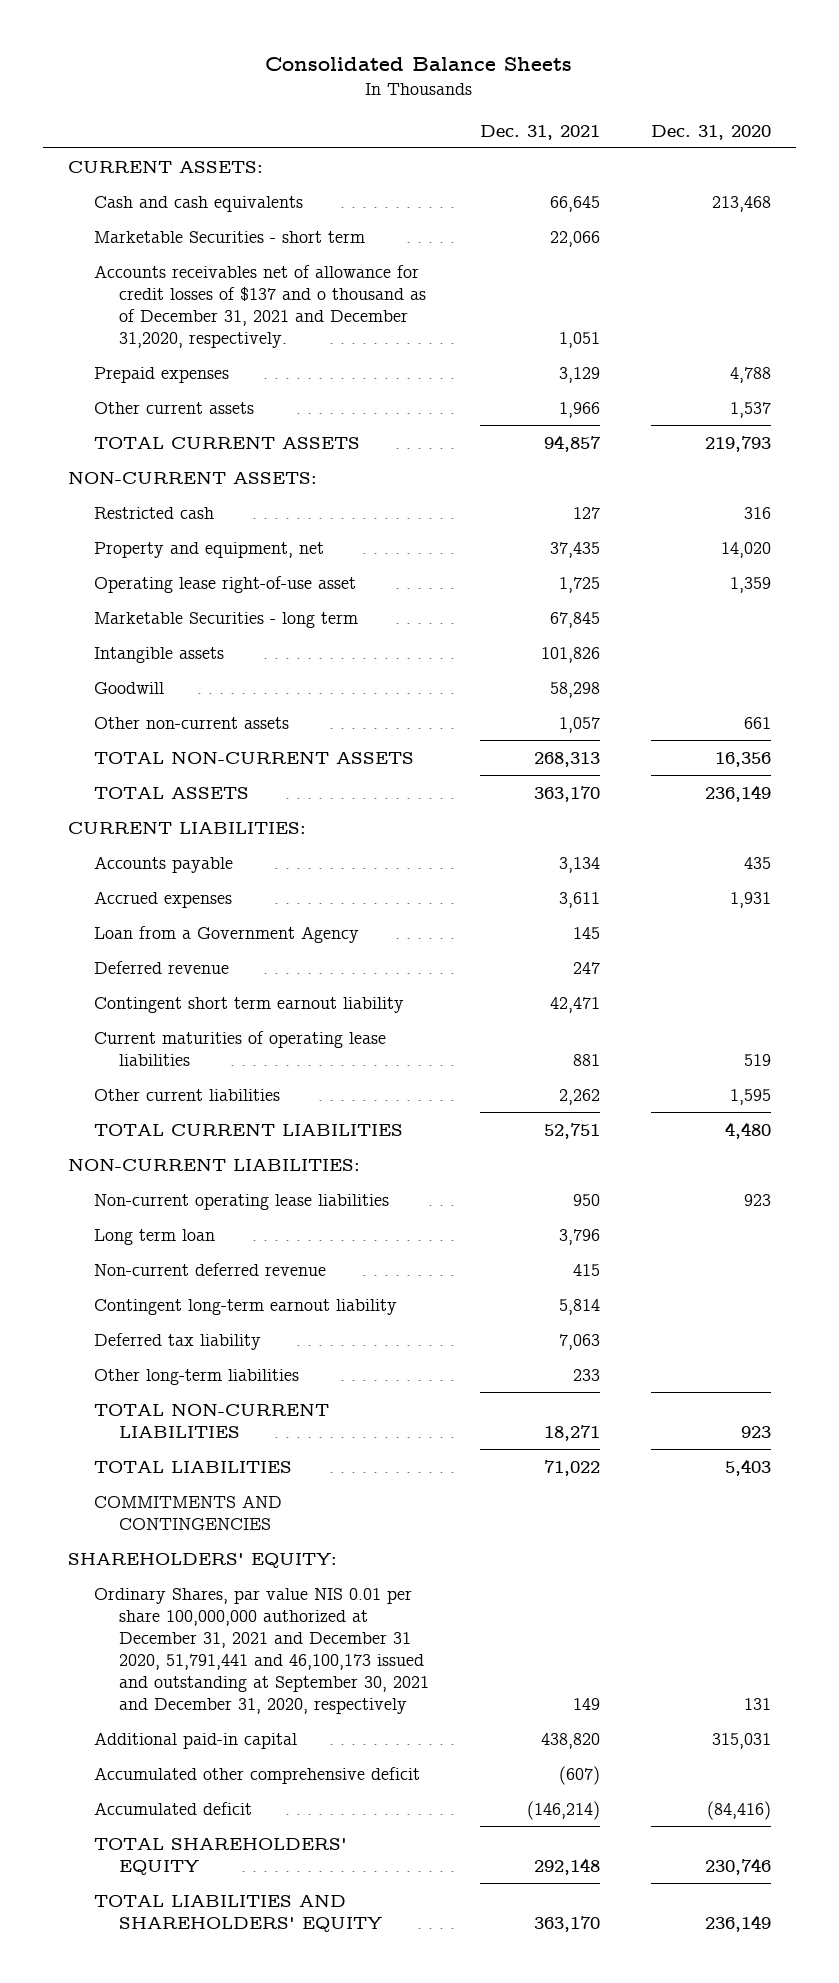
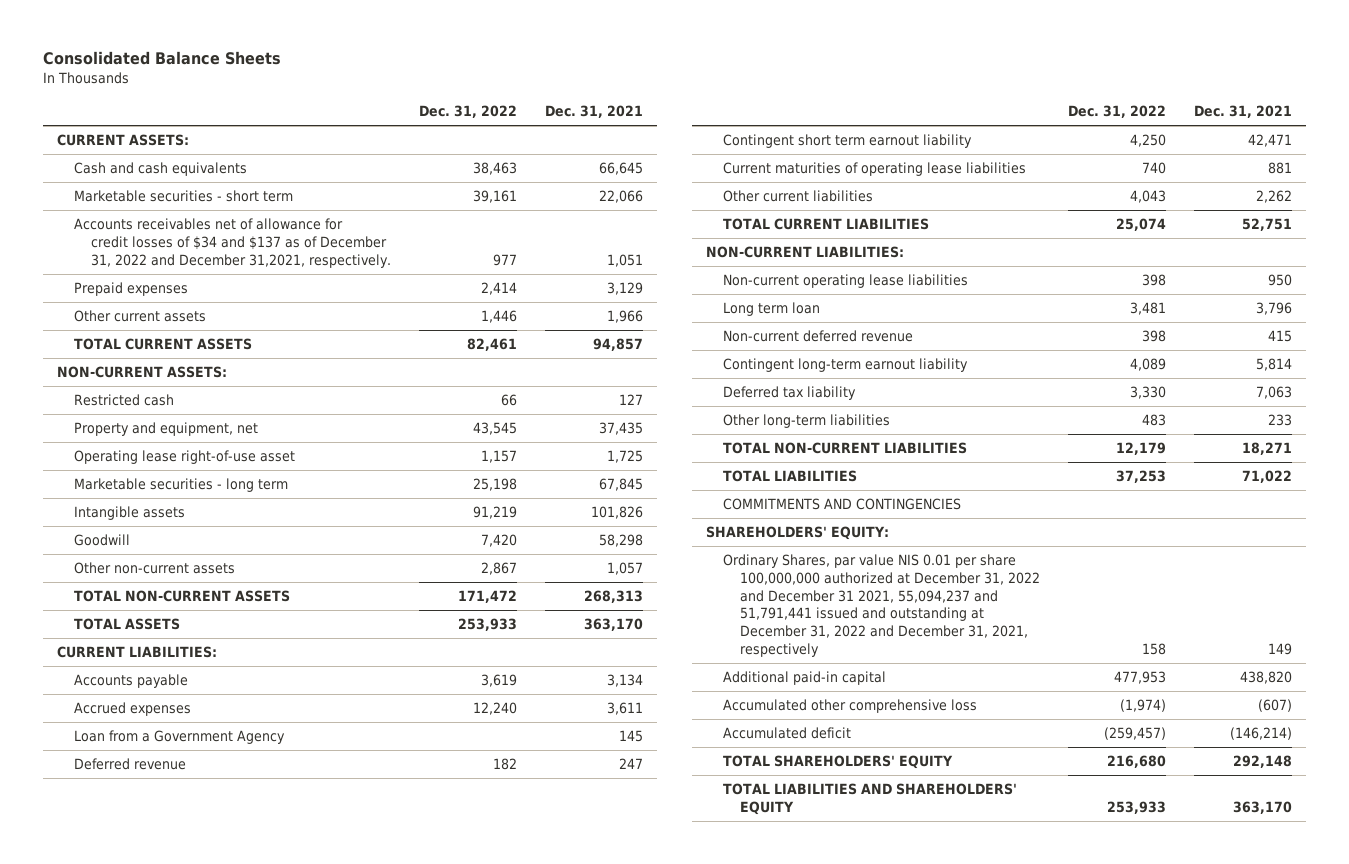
- | Dec. 31, 2021 | Dec. 31, 2020
+ | Dec. 31, 2022 | Dec. 31, 2021
- Marketable Securities - short term | 22,066 |
- Accounts receivables net of allowance for credit losses of $137 and o thousand as of December 31, 2021 and December 31,2020, respectively. | 1,051 |
+ Marketable securities - short term | 39,161 | 22,066
+ Accounts receivables net of allowance for credit losses of $34 and $137 as of December 31, 2022 and December 31,2021, respectively. | 977 | 1,051
- Marketable Securities - long term | 67,845 |
+ Marketable securities - long term | 25,198 | 67,845
- Ordinary Shares, par value NIS 0.01 per share 100,000,000 authorized at December 31, 2021 and December 31 2020, 51,791,441 and 46,100,173 issued and outstanding at September 30, 2021 and December 31, 2020, respectively | 149 | 131
+ Ordinary Shares, par value NIS 0.01 per share 100,000,000 authorized at December 31, 2022 and December 31 2021, 55,094,237 and 51,791,441 issued and outstanding at December 31, 2022 and December 31, 2021, respectively | 158 | 149
- Accumulated other comprehensive deficit | (607) |
+ Accumulated other comprehensive loss | (1,974) | (607)

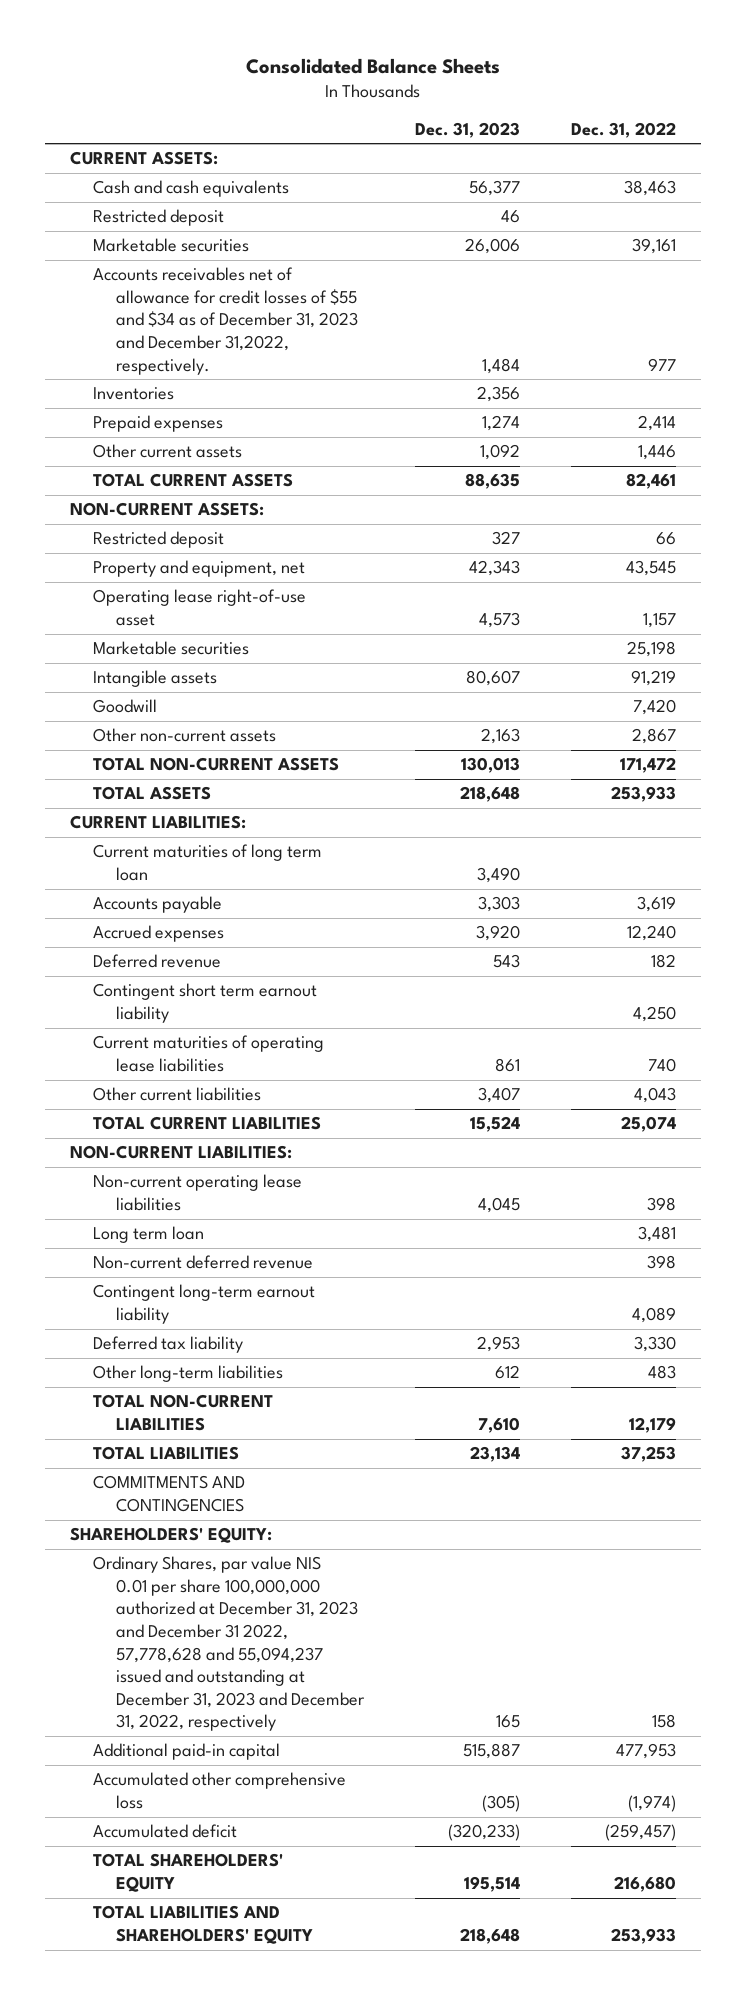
- | Dec. 31, 2022 | Dec. 31, 2021
+ | Dec. 31, 2023 | Dec. 31, 2022
- Marketable securities - short term | 39,161 | 22,066
- Accounts receivables net of allowance for credit losses of $34 and $137 as of December 31, 2022 and December 31,2021, respectively. | 977 | 1,051
+ Restricted deposit | 46 |
+ Marketable securities | 26,006 | 39,161
+ Accounts receivables net of allowance for credit losses of $55 and $34 as of December 31, 2023 and December 31,2022, respectively. | 1,484 | 977
+ Inventories | 2,356 |
- Restricted cash | 66 | 127
+ Restricted deposit | 327 | 66
- Marketable securities - long term | 25,198 | 67,845
+ Marketable securities | | 25,198
+ Current maturities of long term loan | 3,490 |
- Loan from a Government Agency | | 145
- Ordinary Shares, par value NIS 0.01 per share 100,000,000 authorized at December 31, 2022 and December 31 2021, 55,094,237 and 51,791,441 issued and outstanding at December 31, 2022 and December 31, 2021, respectively | 158 | 149
+ Ordinary Shares, par value NIS 0.01 per share 100,000,000 authorized at December 31, 2023 and December 31 2022, 57,778,628 and 55,094,237 issued and outstanding at December 31, 2023 and December 31, 2022, respectively | 165 | 158

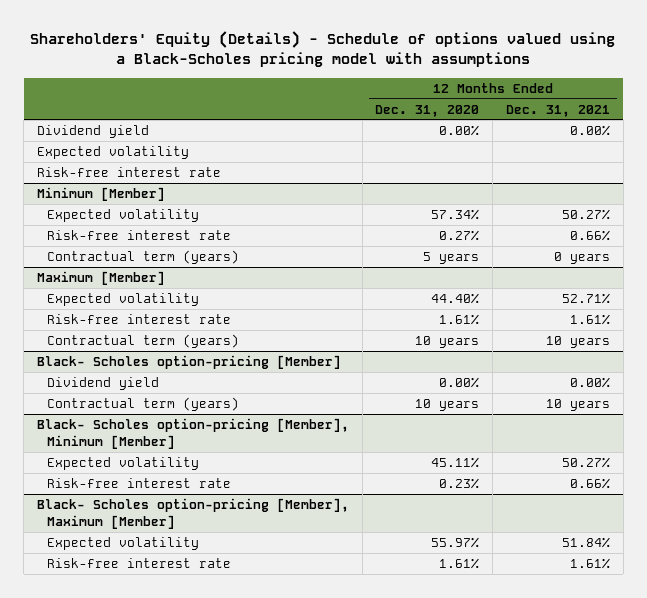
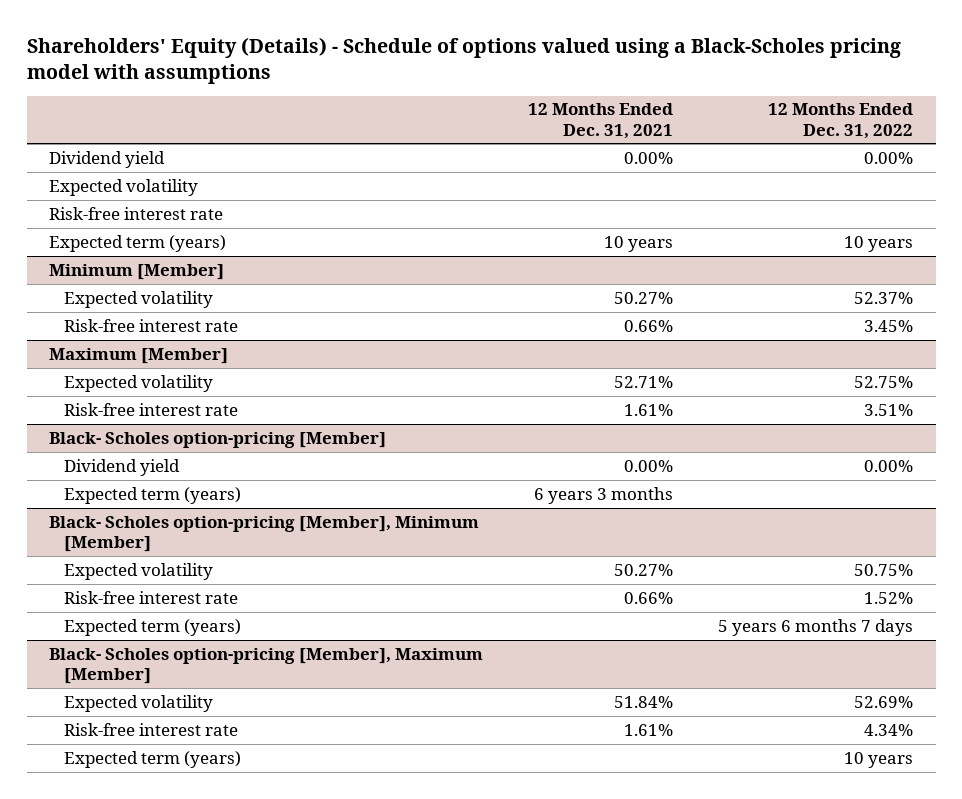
- | 12 Months Ended Dec. 31, 2020 | 12 Months Ended Dec. 31, 2021
+ | 12 Months Ended Dec. 31, 2021 | 12 Months Ended Dec. 31, 2022
+ Expected term (years) | 10 years | 10 years
@ Minimum [Member]
- Contractual term (years) | 5 years | 0 years
@ Maximum [Member]
- Contractual term (years) | 10 years | 10 years
@ Black- Scholes option-pricing [Member]
- Contractual term (years) | 10 years | 10 years
+ Expected term (years) | 6 years 3 months |
@ Black- Scholes option-pricing [Member], Minimum [Member]
+ Expected term (years) | | 5 years 6 months 7 days
@ Black- Scholes option-pricing [Member], Maximum [Member]
+ Expected term (years) | | 10 years

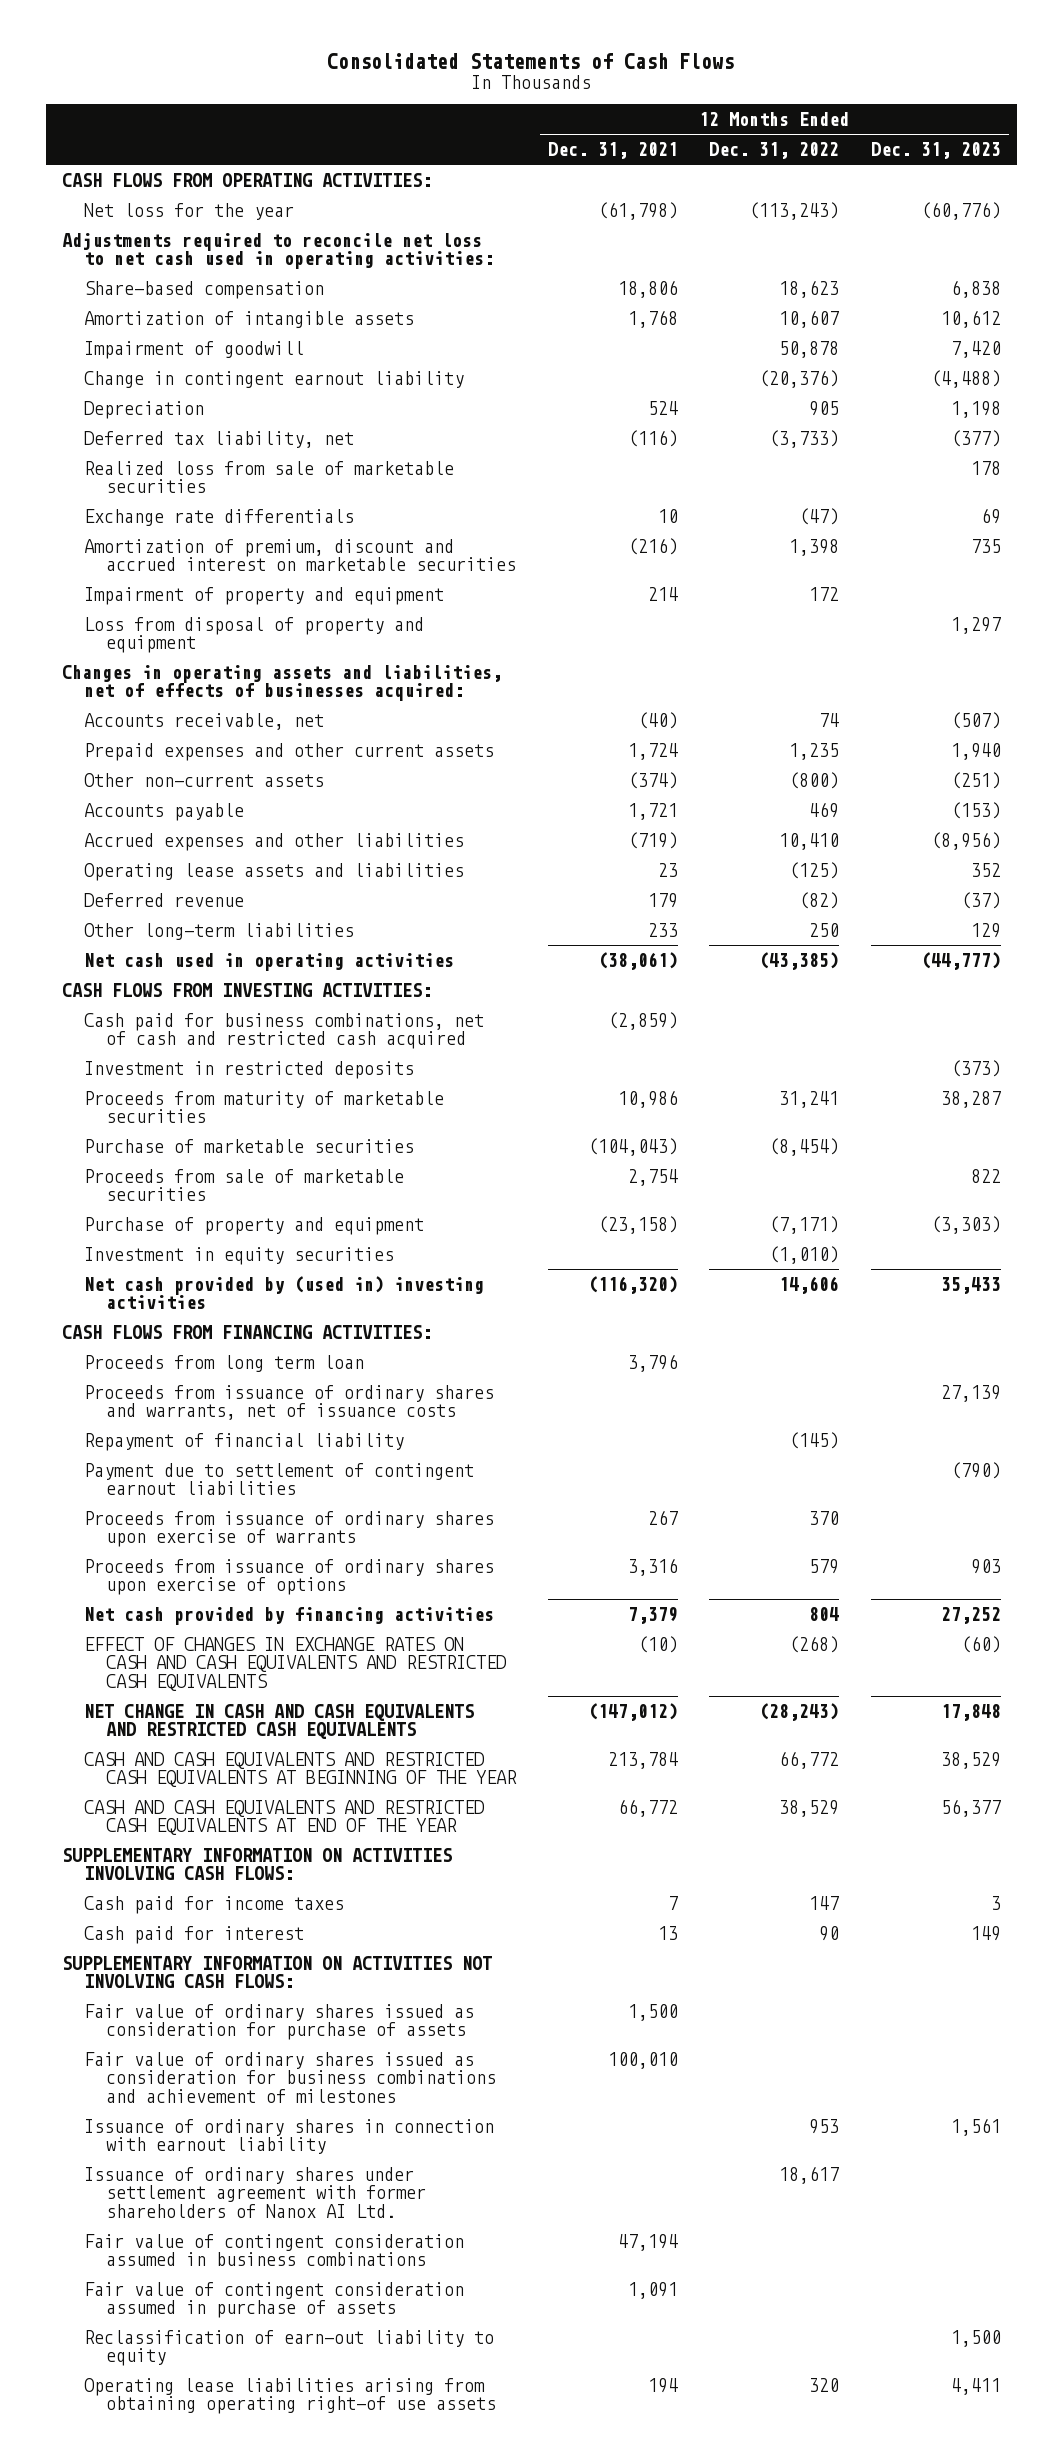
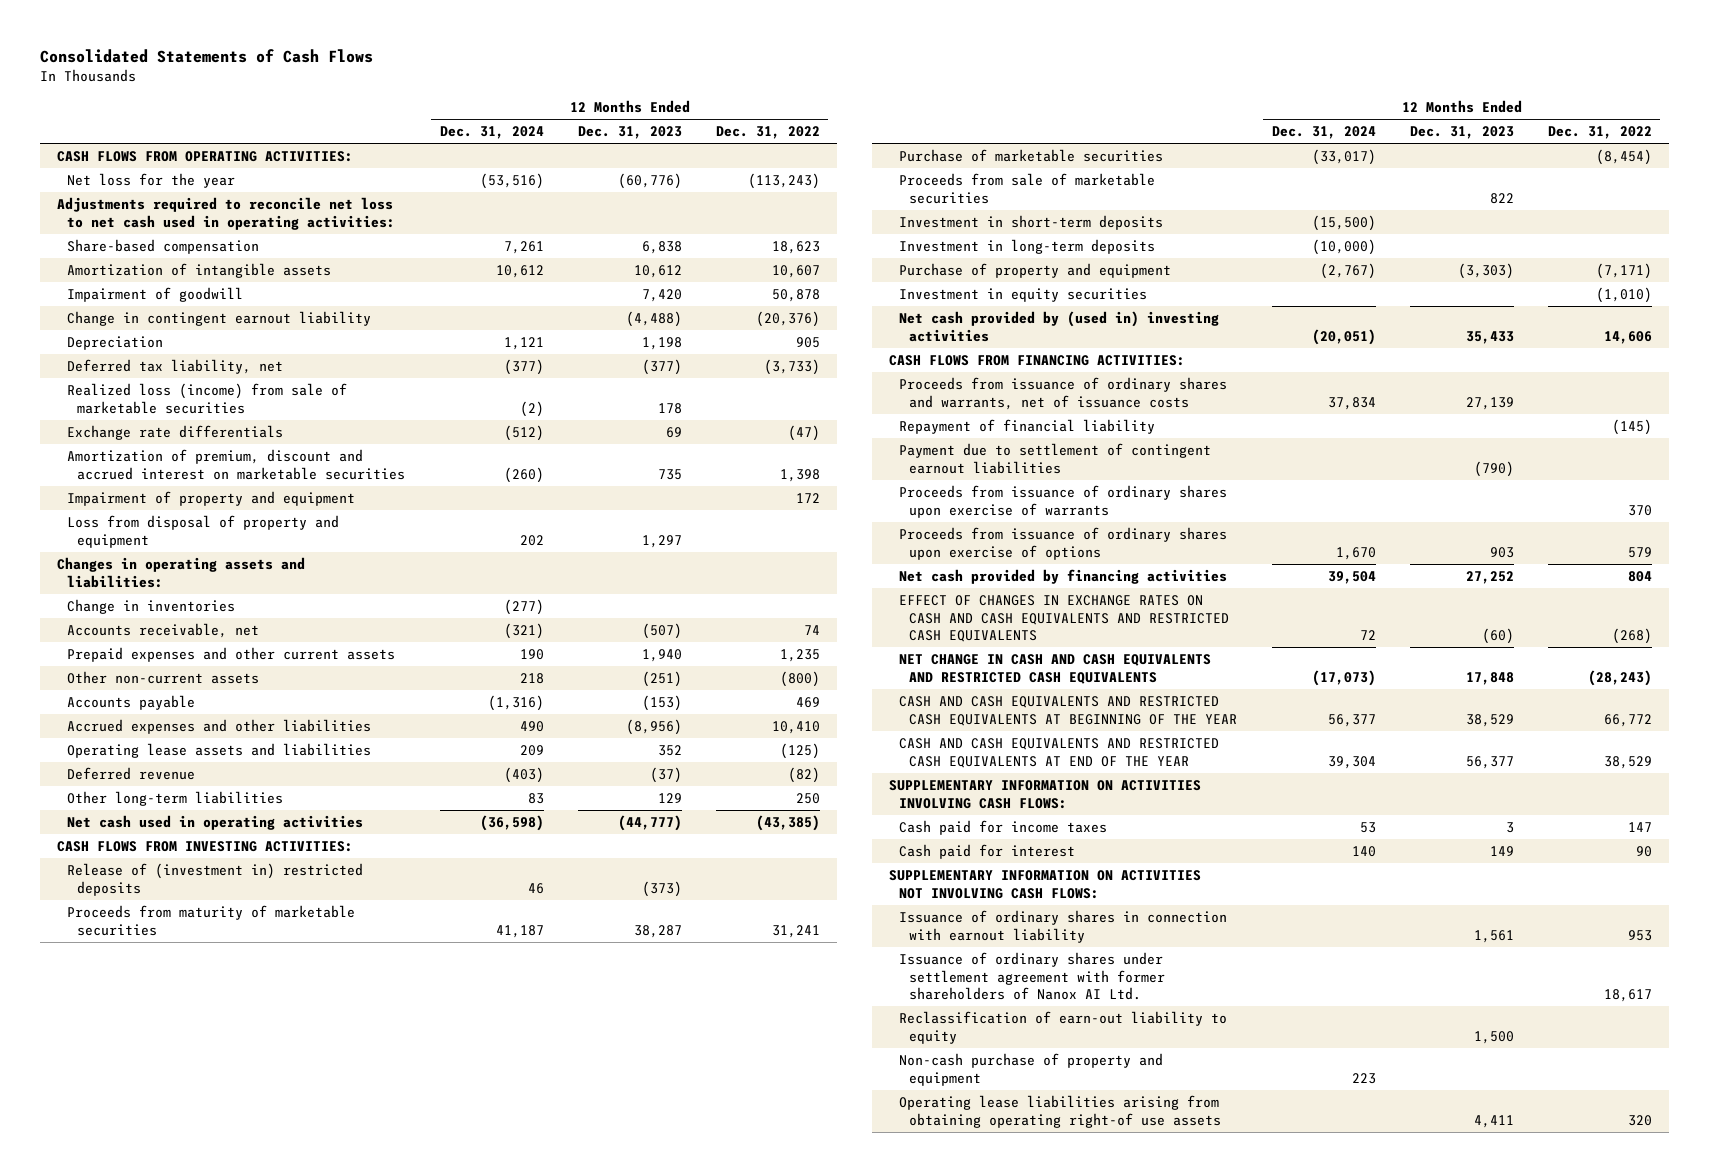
- | 12 Months Ended Dec. 31, 2021 | 12 Months Ended Dec. 31, 2022 | 12 Months Ended Dec. 31, 2023
+ | 12 Months Ended Dec. 31, 2024 | 12 Months Ended Dec. 31, 2023 | 12 Months Ended Dec. 31, 2022
- Realized loss from sale of marketable securities | | | 178
+ Realized loss (income) from sale of marketable securities | (2) | 178 |
- Changes in operating assets and liabilities, net of effects of businesses acquired:
+ Changes in operating assets and liabilities:
+ Change in inventories | (277) | |
- Cash paid for business combinations, net of cash and restricted cash acquired | (2,859) | |
- Investment in restricted deposits | | | (373)
+ Release of (investment in) restricted deposits | 46 | (373) |
+ Investment in short-term deposits | (15,500) | |
+ Investment in long-term deposits | (10,000) | |
- Proceeds from long term loan | 3,796 | |
- Fair value of ordinary shares issued as consideration for purchase of assets | 1,500 | |
- Fair value of ordinary shares issued as consideration for business combinations and achievement of milestones | 100,010 | |
- Fair value of contingent consideration assumed in business combinations | 47,194 | |
- Fair value of contingent consideration assumed in purchase of assets | 1,091 | |
+ Non-cash purchase of property and equipment | 223 | |

